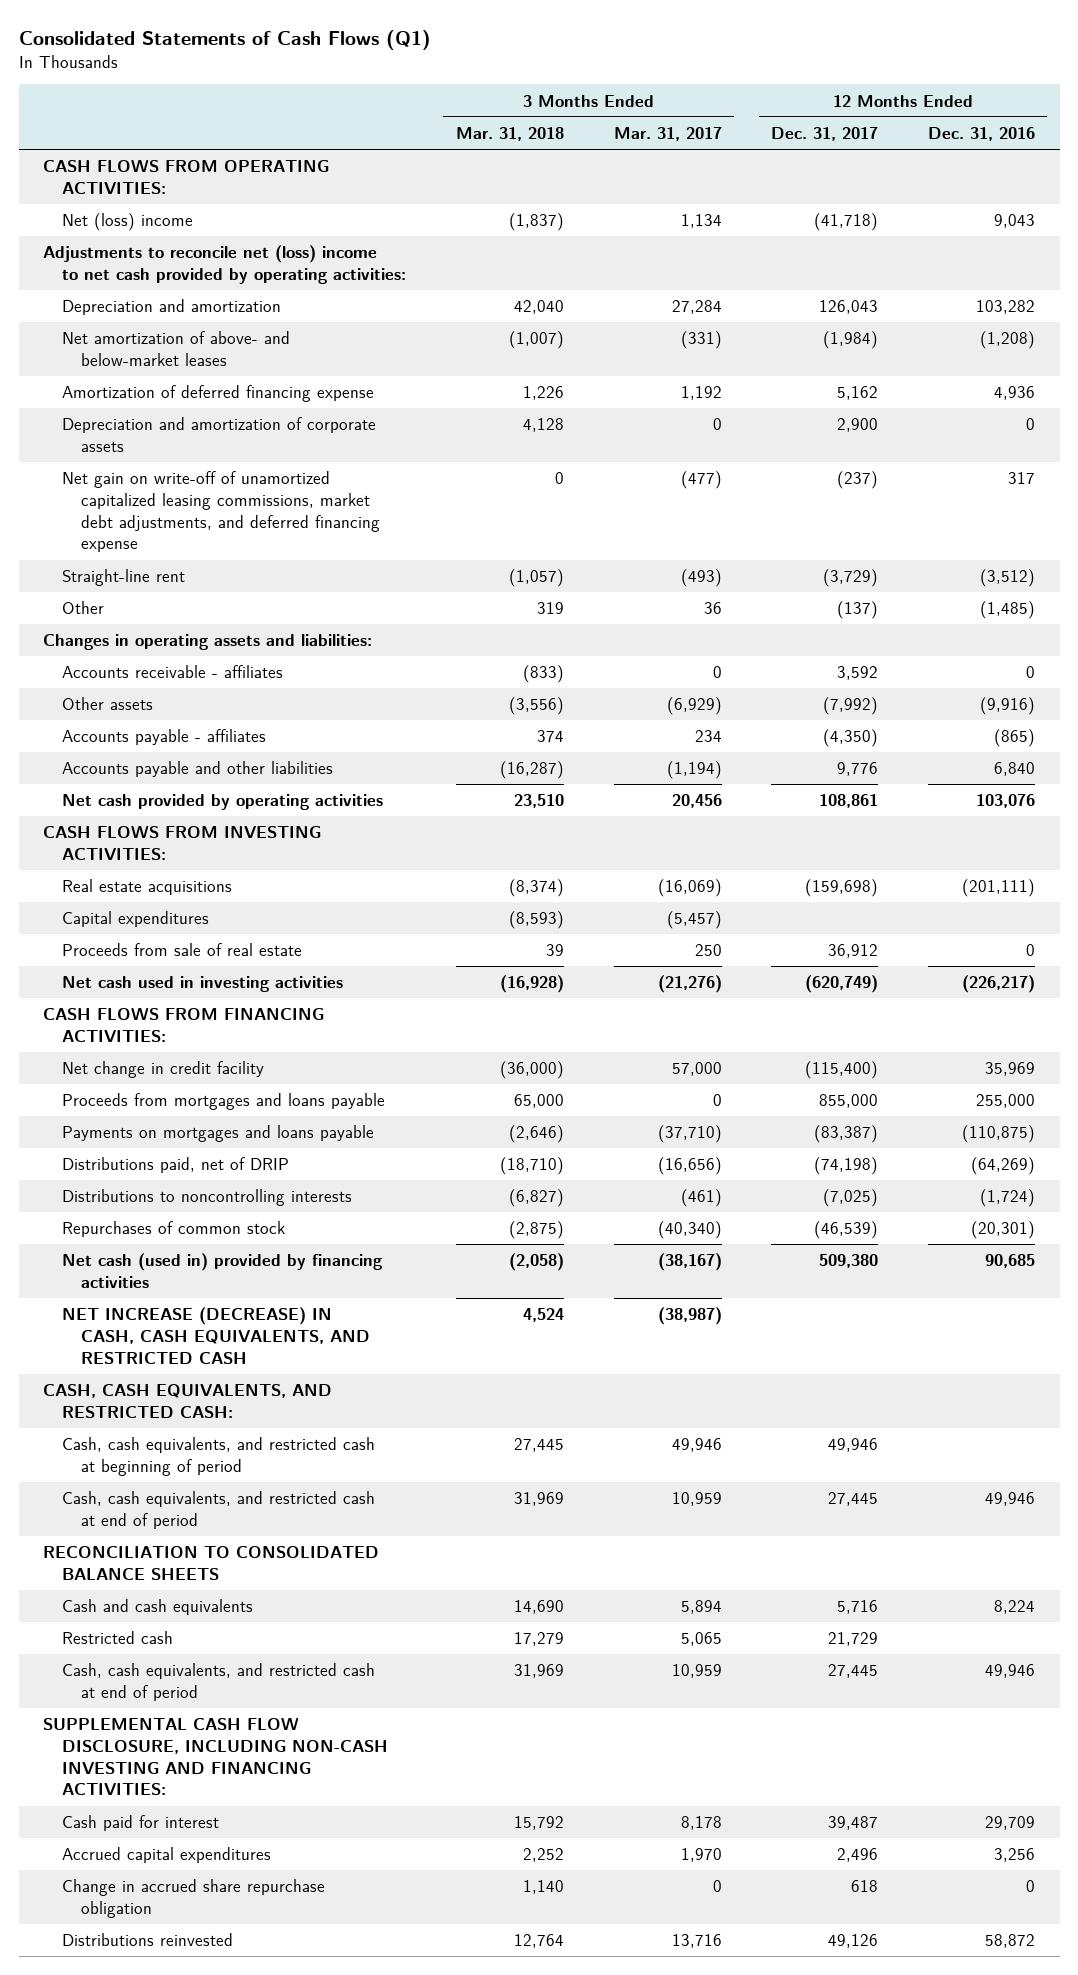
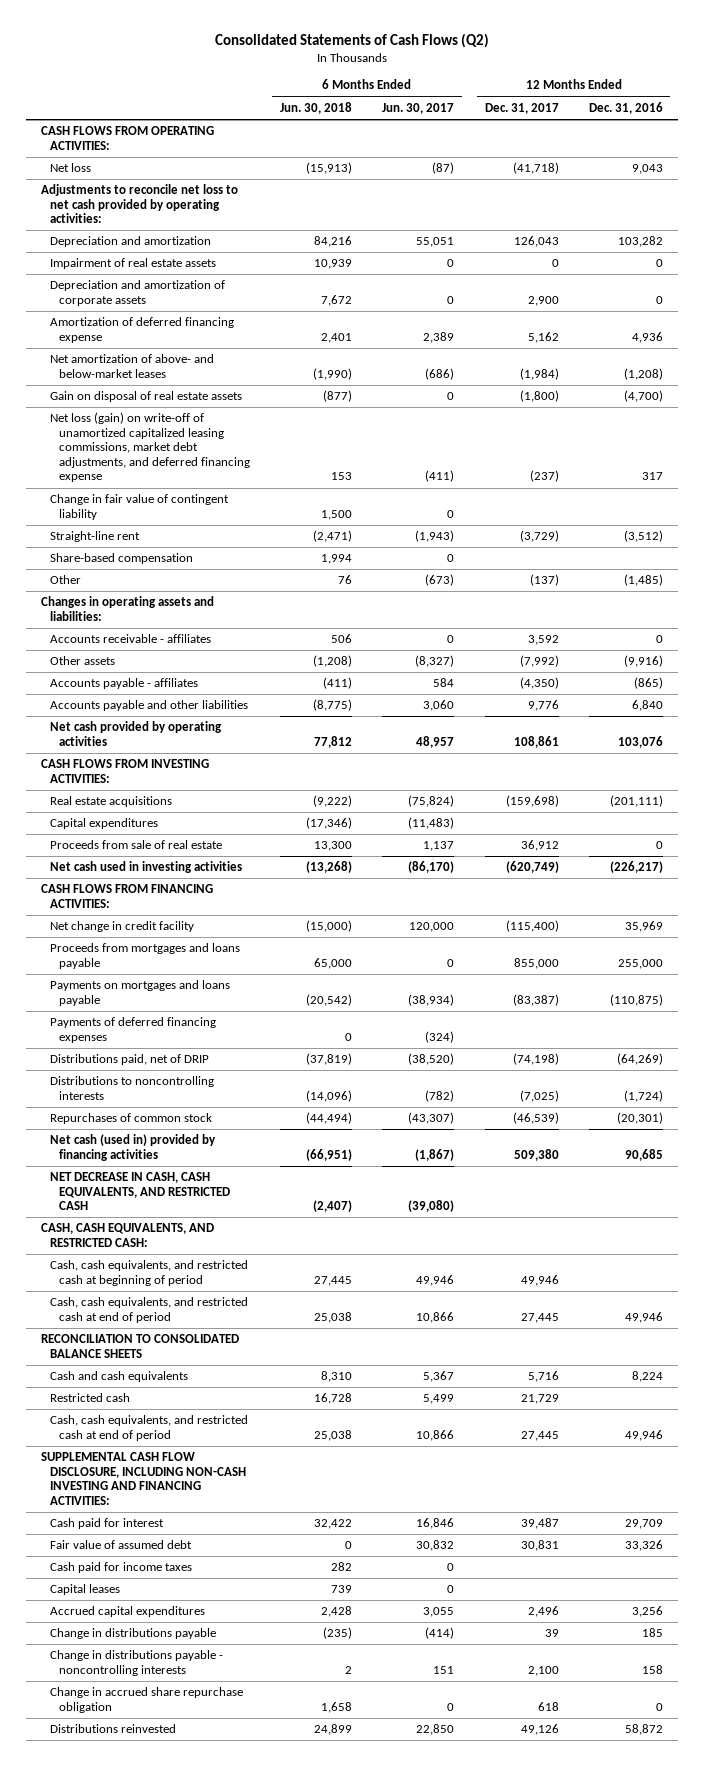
- Consolidated Statements of Cash Flows (Q1)
+ Consolidated Statements of Cash Flows (Q2)
- | 3 Months Ended Mar. 31, 2018 | 3 Months Ended Mar. 31, 2017 | 12 Months Ended Dec. 31, 2017 | 12 Months Ended Dec. 31, 2016
+ | 6 Months Ended Jun. 30, 2018 | 6 Months Ended Jun. 30, 2017 | 12 Months Ended Dec. 31, 2017 | 12 Months Ended Dec. 31, 2016
- Net (loss) income | (1,837) | 1,134 | (41,718) | 9,043
- Adjustments to reconcile net (loss) income to net cash provided by operating activities:
+ Net loss | (15,913) | (87) | (41,718) | 9,043
+ Adjustments to reconcile net loss to net cash provided by operating activities:
+ Impairment of real estate assets | 10,939 | 0 | 0 | 0
- Net gain on write-off of unamortized capitalized leasing commissions, market debt adjustments, and deferred financing expense | 0 | (477) | (237) | 317
moved down: Amortization of deferred financing expense | 2,401 | 2,389 | 5,162 | 4,936
moved down: Net amortization of above- and below-market leases | (1,990) | (686) | (1,984) | (1,208)
+ Gain on disposal of real estate assets | (877) | 0 | (1,800) | (4,700)
+ Net loss (gain) on write-off of unamortized capitalized leasing commissions, market debt adjustments, and deferred financing expense | 153 | (411) | (237) | 317
+ Change in fair value of contingent liability | 1,500 | 0 | |
+ Share-based compensation | 1,994 | 0 | |
+ Payments of deferred financing expenses | 0 | (324) | |
- NET INCREASE (DECREASE) IN CASH, CASH EQUIVALENTS, AND RESTRICTED CASH | 4,524 | (38,987) | |
+ NET DECREASE IN CASH, CASH EQUIVALENTS, AND RESTRICTED CASH | (2,407) | (39,080) | |
+ Fair value of assumed debt | 0 | 30,832 | 30,831 | 33,326
+ Cash paid for income taxes | 282 | 0 | |
+ Capital leases | 739 | 0 | |
+ Change in distributions payable | (235) | (414) | 39 | 185
+ Change in distributions payable - noncontrolling interests | 2 | 151 | 2,100 | 158

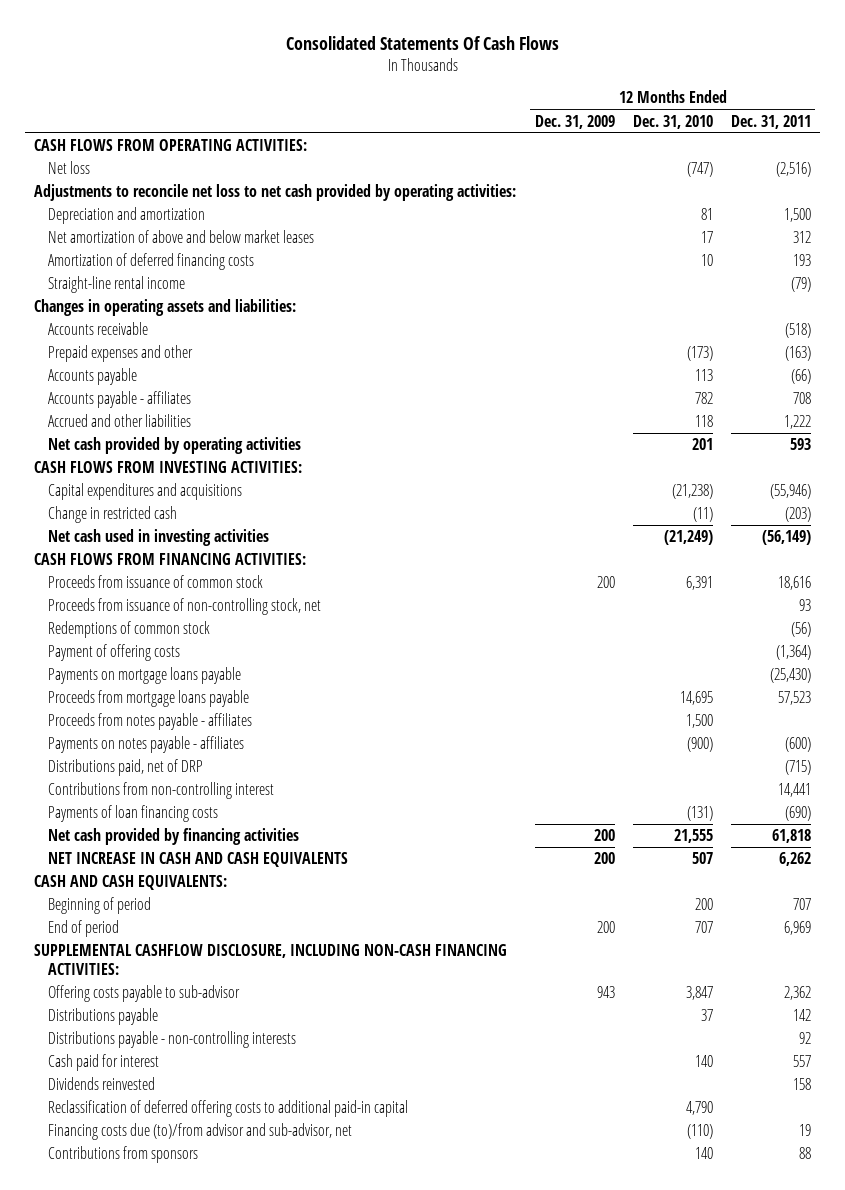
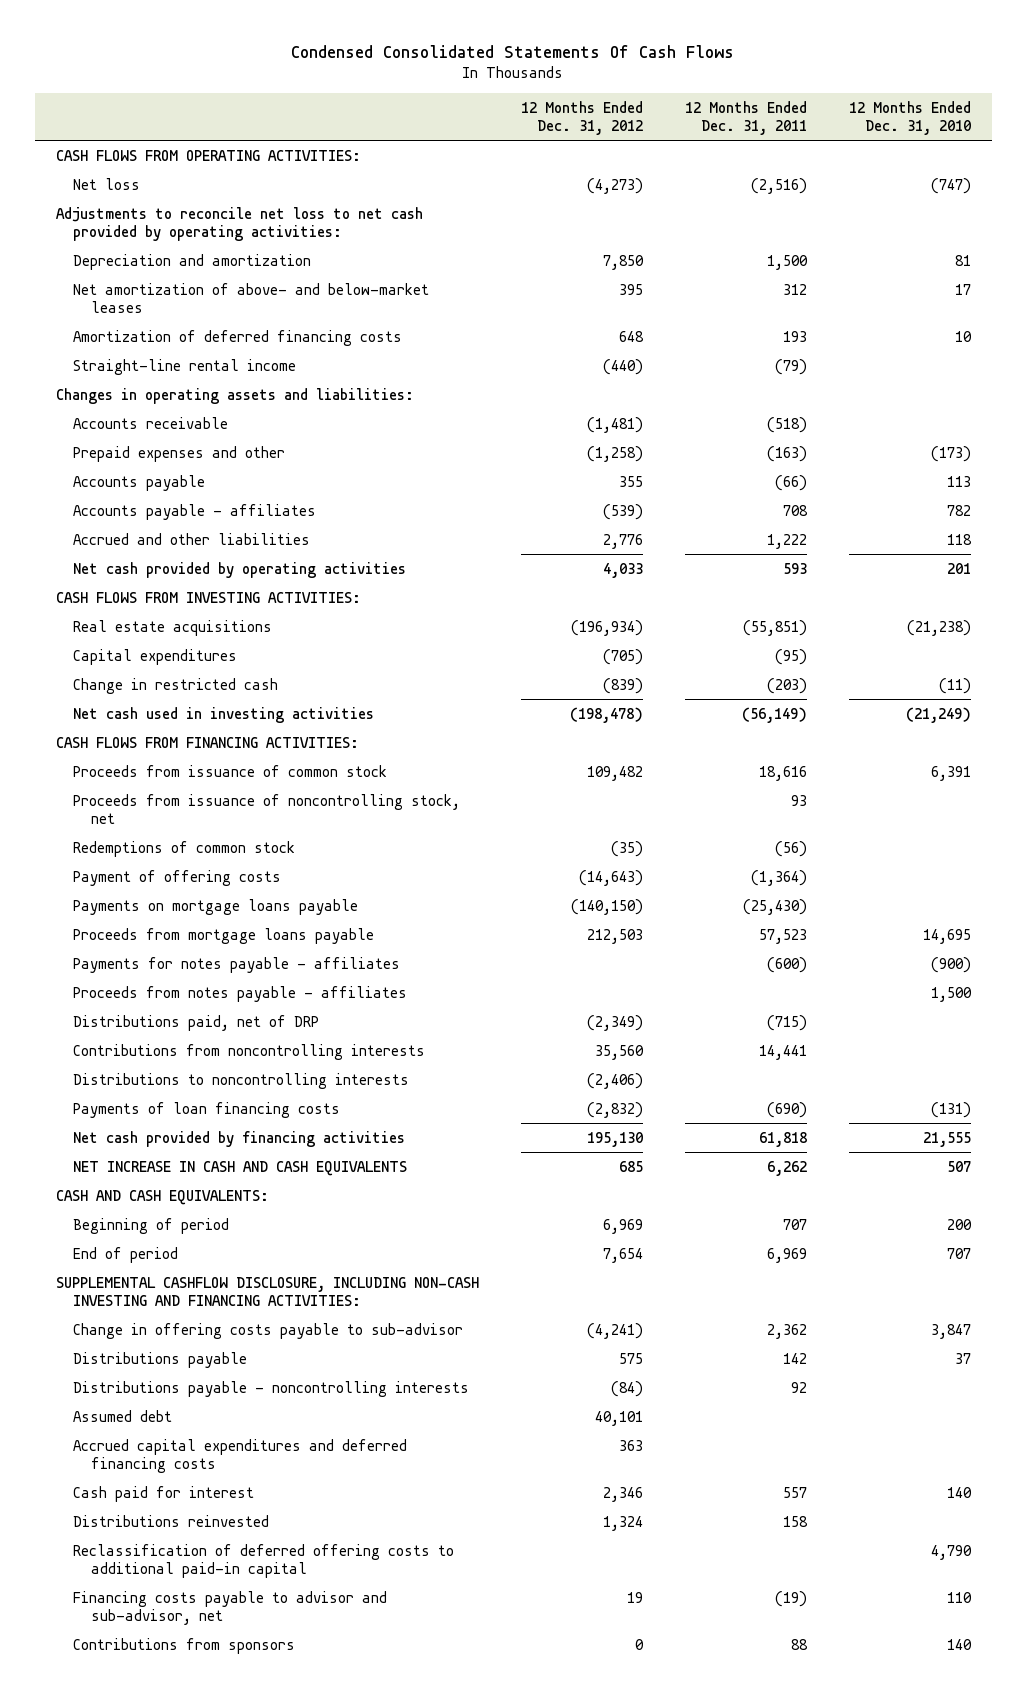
- Consolidated Statements Of Cash Flows
+ Condensed Consolidated Statements Of Cash Flows
- | 12 Months Ended Dec. 31, 2009 | 12 Months Ended Dec. 31, 2010 | 12 Months Ended Dec. 31, 2011
+ | 12 Months Ended Dec. 31, 2012 | 12 Months Ended Dec. 31, 2011 | 12 Months Ended Dec. 31, 2010
- Net amortization of above and below market leases | | 17 | 312
+ Net amortization of above- and below-market leases | 395 | 312 | 17
- Capital expenditures and acquisitions | | (21,238) | (55,946)
+ Real estate acquisitions | (196,934) | (55,851) | (21,238)
+ Capital expenditures | (705) | (95) |
- Proceeds from issuance of non-controlling stock, net | | | 93
+ Proceeds from issuance of noncontrolling stock, net | | 93 |
+ Payments for notes payable - affiliates | | (600) | (900)
- Payments on notes payable - affiliates | | (900) | (600)
- Contributions from non-controlling interest | | | 14,441
+ Contributions from noncontrolling interests | 35,560 | 14,441 |
+ Distributions to noncontrolling interests | (2,406) | |
- SUPPLEMENTAL CASHFLOW DISCLOSURE, INCLUDING NON-CASH FINANCING ACTIVITIES:
- Offering costs payable to sub-advisor | 943 | 3,847 | 2,362
+ SUPPLEMENTAL CASHFLOW DISCLOSURE, INCLUDING NON-CASH INVESTING AND FINANCING ACTIVITIES:
+ Change in offering costs payable to sub-advisor | (4,241) | 2,362 | 3,847
- Distributions payable - non-controlling interests | | | 92
+ Distributions payable - noncontrolling interests | (84) | 92 |
+ Assumed debt | 40,101 | |
+ Accrued capital expenditures and deferred financing costs | 363 | |
- Dividends reinvested | | | 158
+ Distributions reinvested | 1,324 | 158 |
- Financing costs due (to)/from advisor and sub-advisor, net | | (110) | 19
+ Financing costs payable to advisor and sub-advisor, net | 19 | (19) | 110

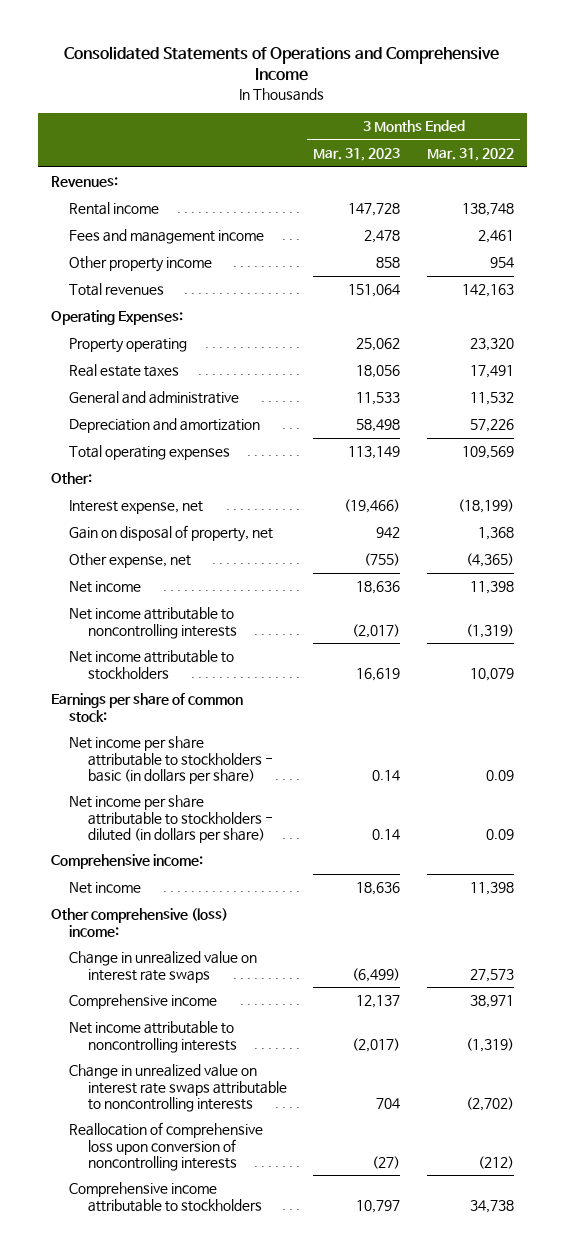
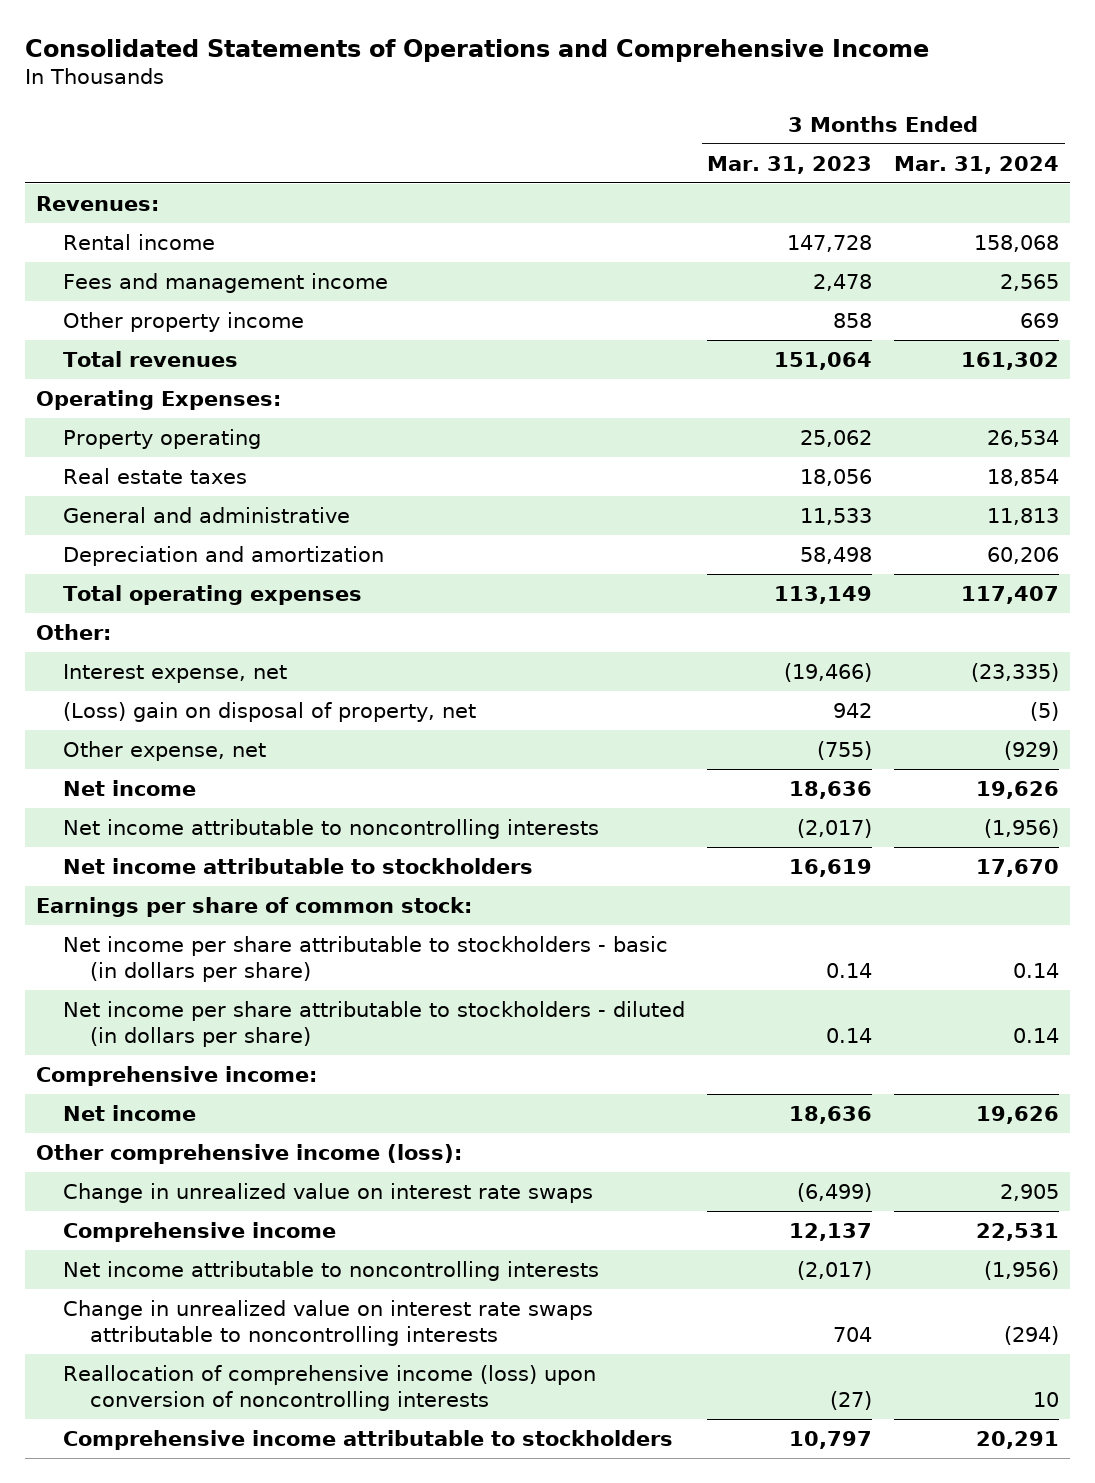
- | 3 Months Ended Mar. 31, 2023 | 3 Months Ended Mar. 31, 2022
+ | 3 Months Ended Mar. 31, 2023 | 3 Months Ended Mar. 31, 2024
- Gain on disposal of property, net | 942 | 1,368
+ (Loss) gain on disposal of property, net | 942 | (5)
- Other comprehensive (loss) income:
+ Other comprehensive income (loss):
- Reallocation of comprehensive loss upon conversion of noncontrolling interests | (27) | (212)
+ Reallocation of comprehensive income (loss) upon conversion of noncontrolling interests | (27) | 10

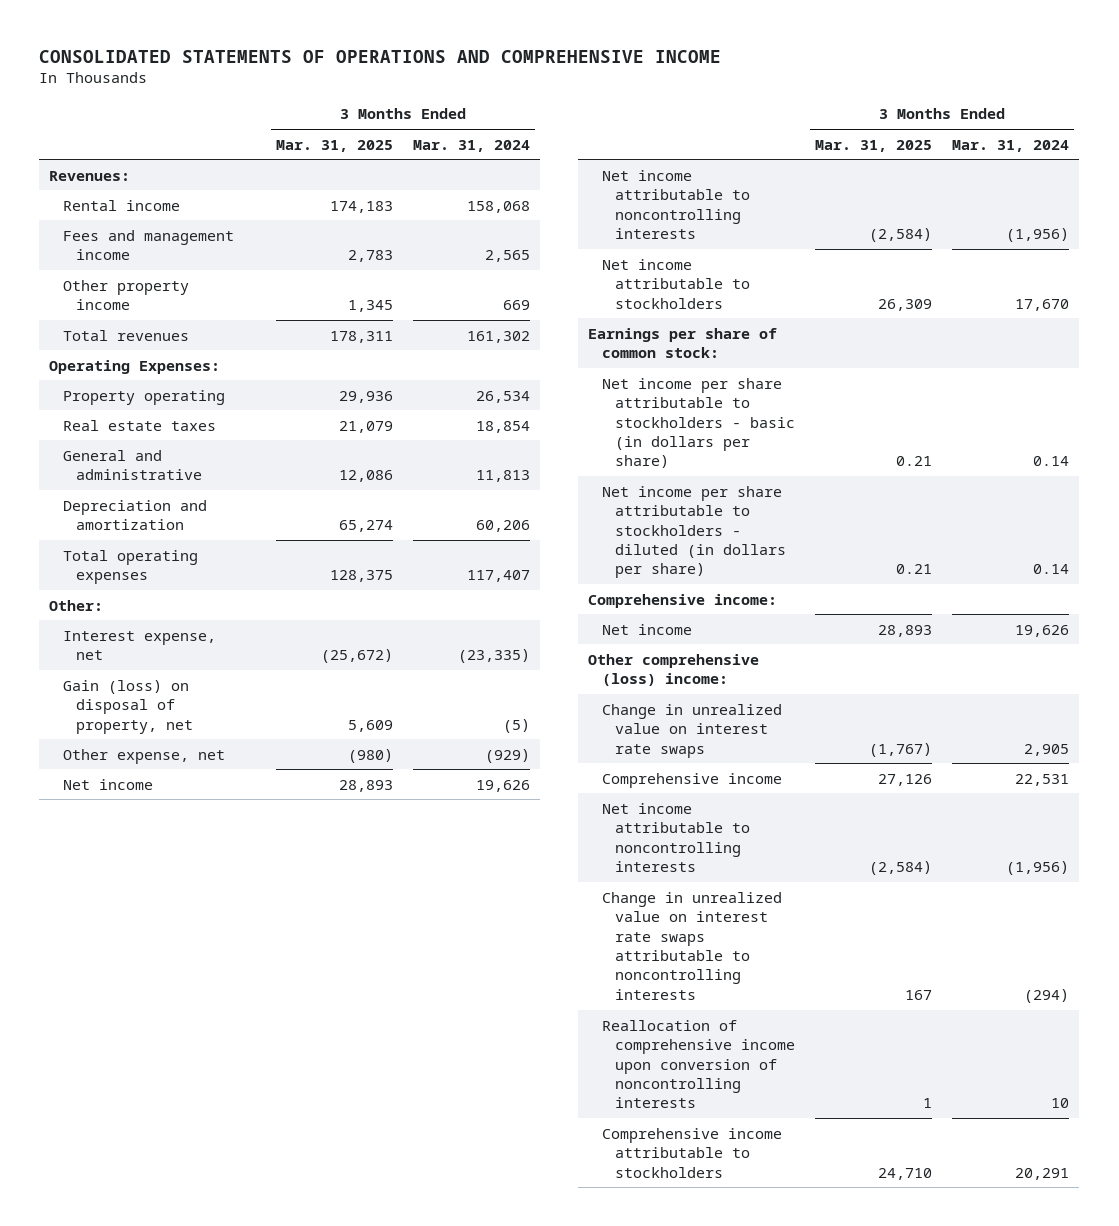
- Consolidated Statements of Operations and Comprehensive Income
+ CONSOLIDATED STATEMENTS OF OPERATIONS AND COMPREHENSIVE INCOME
- | 3 Months Ended Mar. 31, 2023 | 3 Months Ended Mar. 31, 2024
+ | 3 Months Ended Mar. 31, 2025 | 3 Months Ended Mar. 31, 2024
- (Loss) gain on disposal of property, net | 942 | (5)
+ Gain (loss) on disposal of property, net | 5,609 | (5)
- Other comprehensive income (loss):
+ Other comprehensive (loss) income:
- Reallocation of comprehensive income (loss) upon conversion of noncontrolling interests | (27) | 10
+ Reallocation of comprehensive income upon conversion of noncontrolling interests | 1 | 10

